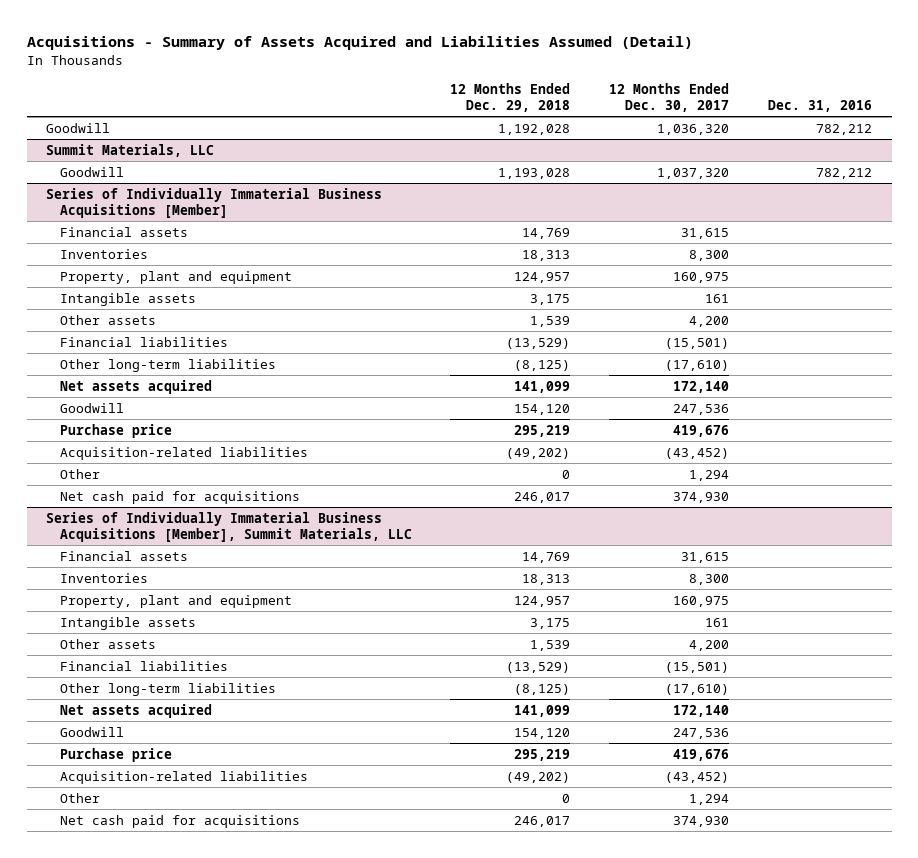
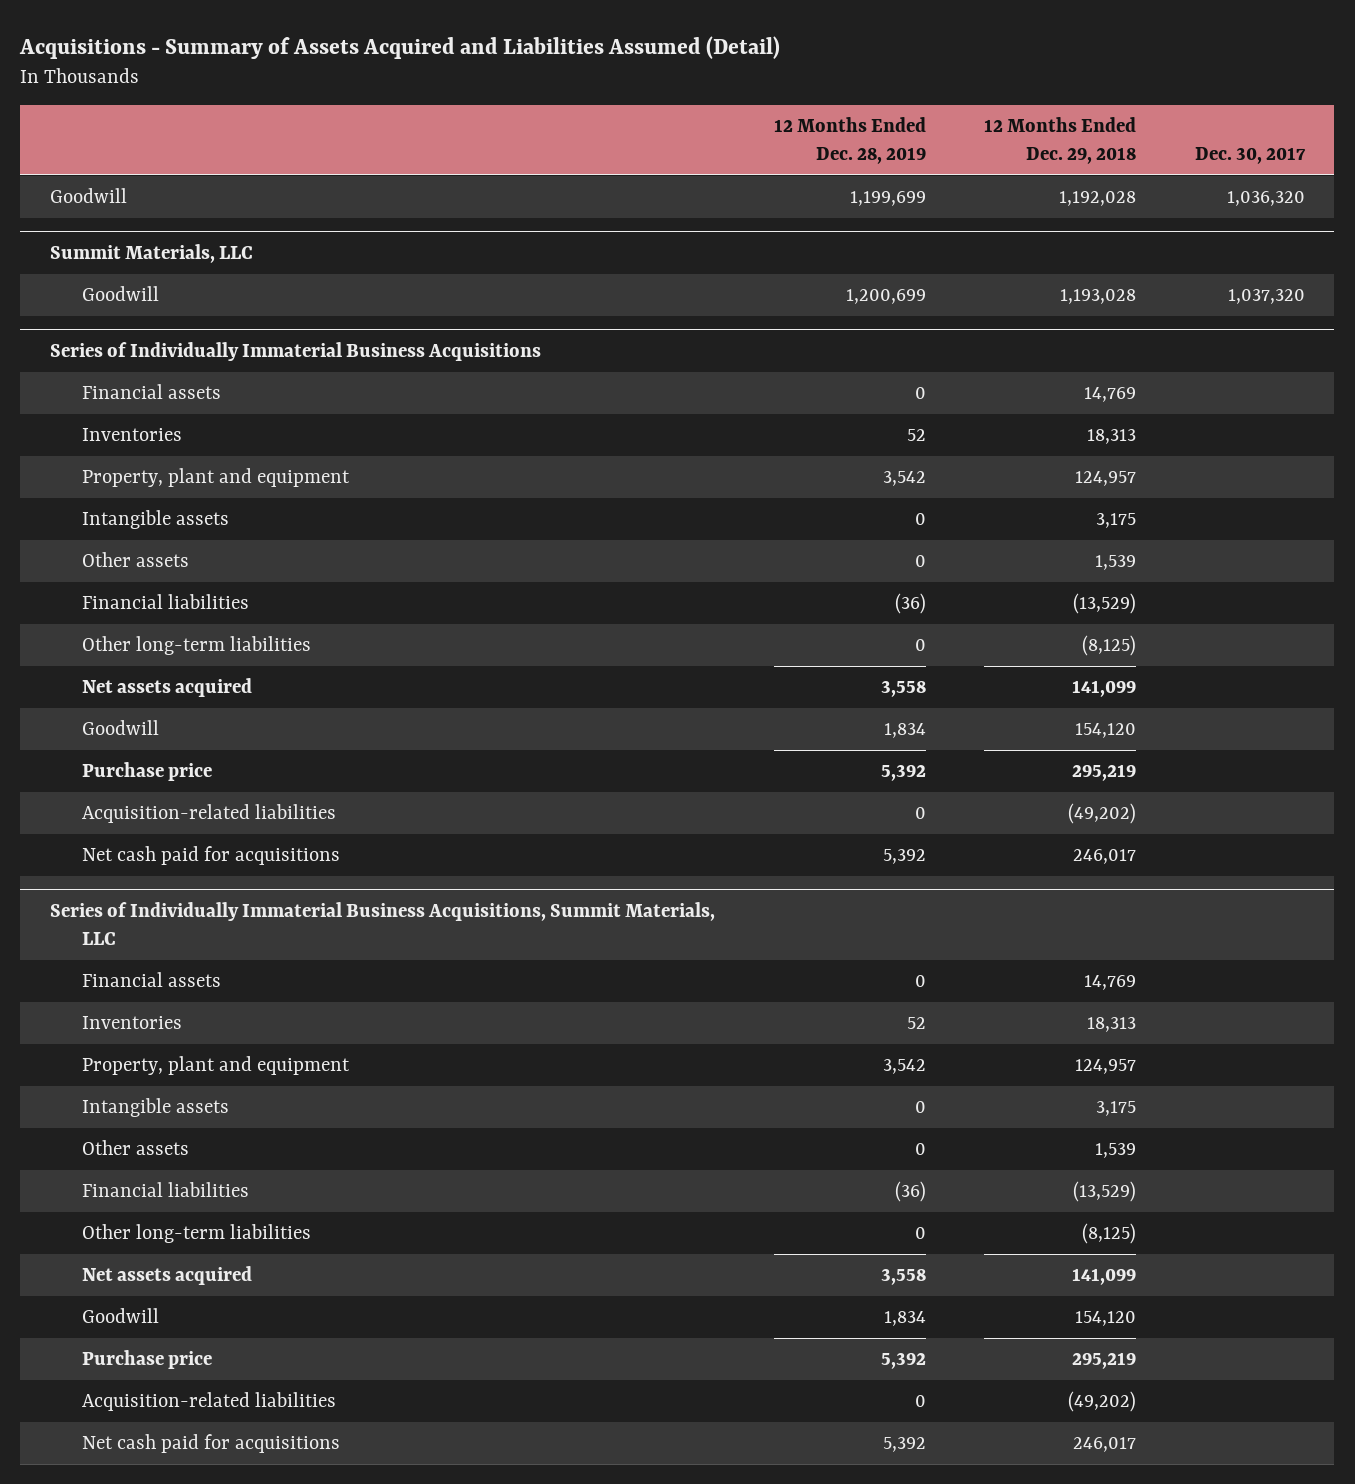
- | 12 Months Ended Dec. 29, 2018 | 12 Months Ended Dec. 30, 2017 | Dec. 31, 2016
+ | 12 Months Ended Dec. 28, 2019 | 12 Months Ended Dec. 29, 2018 | Dec. 30, 2017
- Series of Individually Immaterial Business Acquisitions [Member]
+ Series of Individually Immaterial Business Acquisitions
- Other | 0 | 1,294 |
- Series of Individually Immaterial Business Acquisitions [Member], Summit Materials, LLC
+ Series of Individually Immaterial Business Acquisitions, Summit Materials, LLC
- Other | 0 | 1,294 |

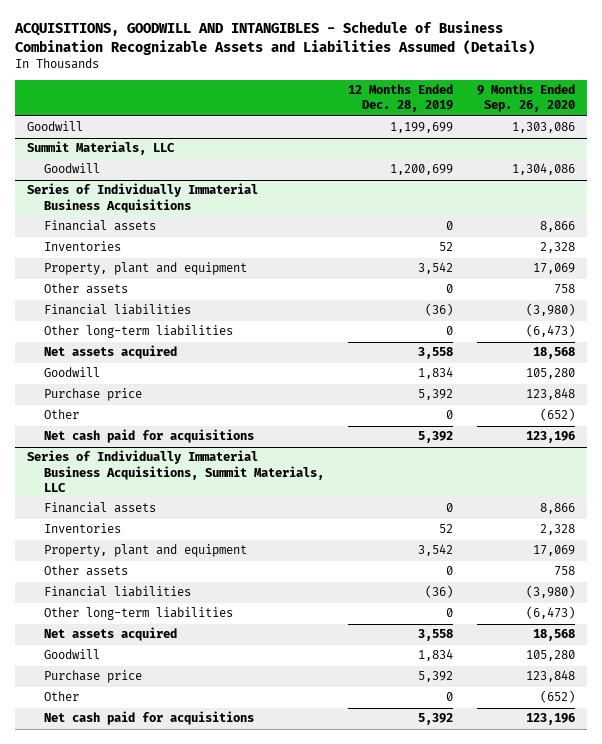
- Acquisitions - Summary of Assets Acquired and Liabilities Assumed (Detail)
+ ACQUISITIONS, GOODWILL AND INTANGIBLES - Schedule of Business Combination Recognizable Assets and Liabilities Assumed (Details)
- | 12 Months Ended Dec. 28, 2019 | 12 Months Ended Dec. 29, 2018 | Dec. 30, 2017
+ | 12 Months Ended Dec. 28, 2019 | 9 Months Ended Sep. 26, 2020
@ Series of Individually Immaterial Business Acquisitions
- Intangible assets | 0 | 3,175 |
- Acquisition-related liabilities | 0 | (49,202) |
+ Other | 0 | (652)
@ Series of Individually Immaterial Business Acquisitions, Summit Materials, LLC
- Intangible assets | 0 | 3,175 |
- Acquisition-related liabilities | 0 | (49,202) |
+ Other | 0 | (652)

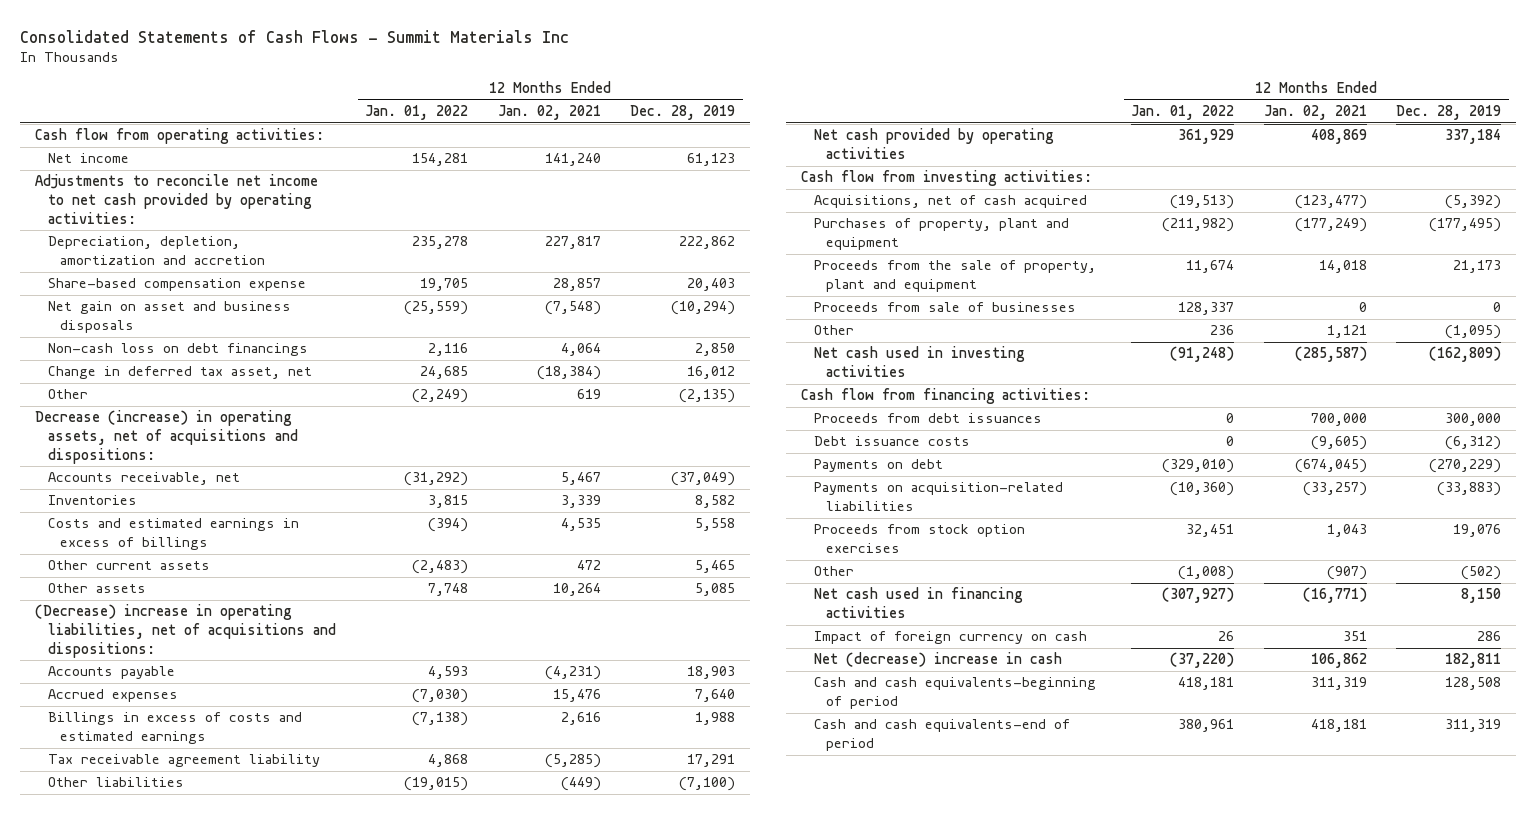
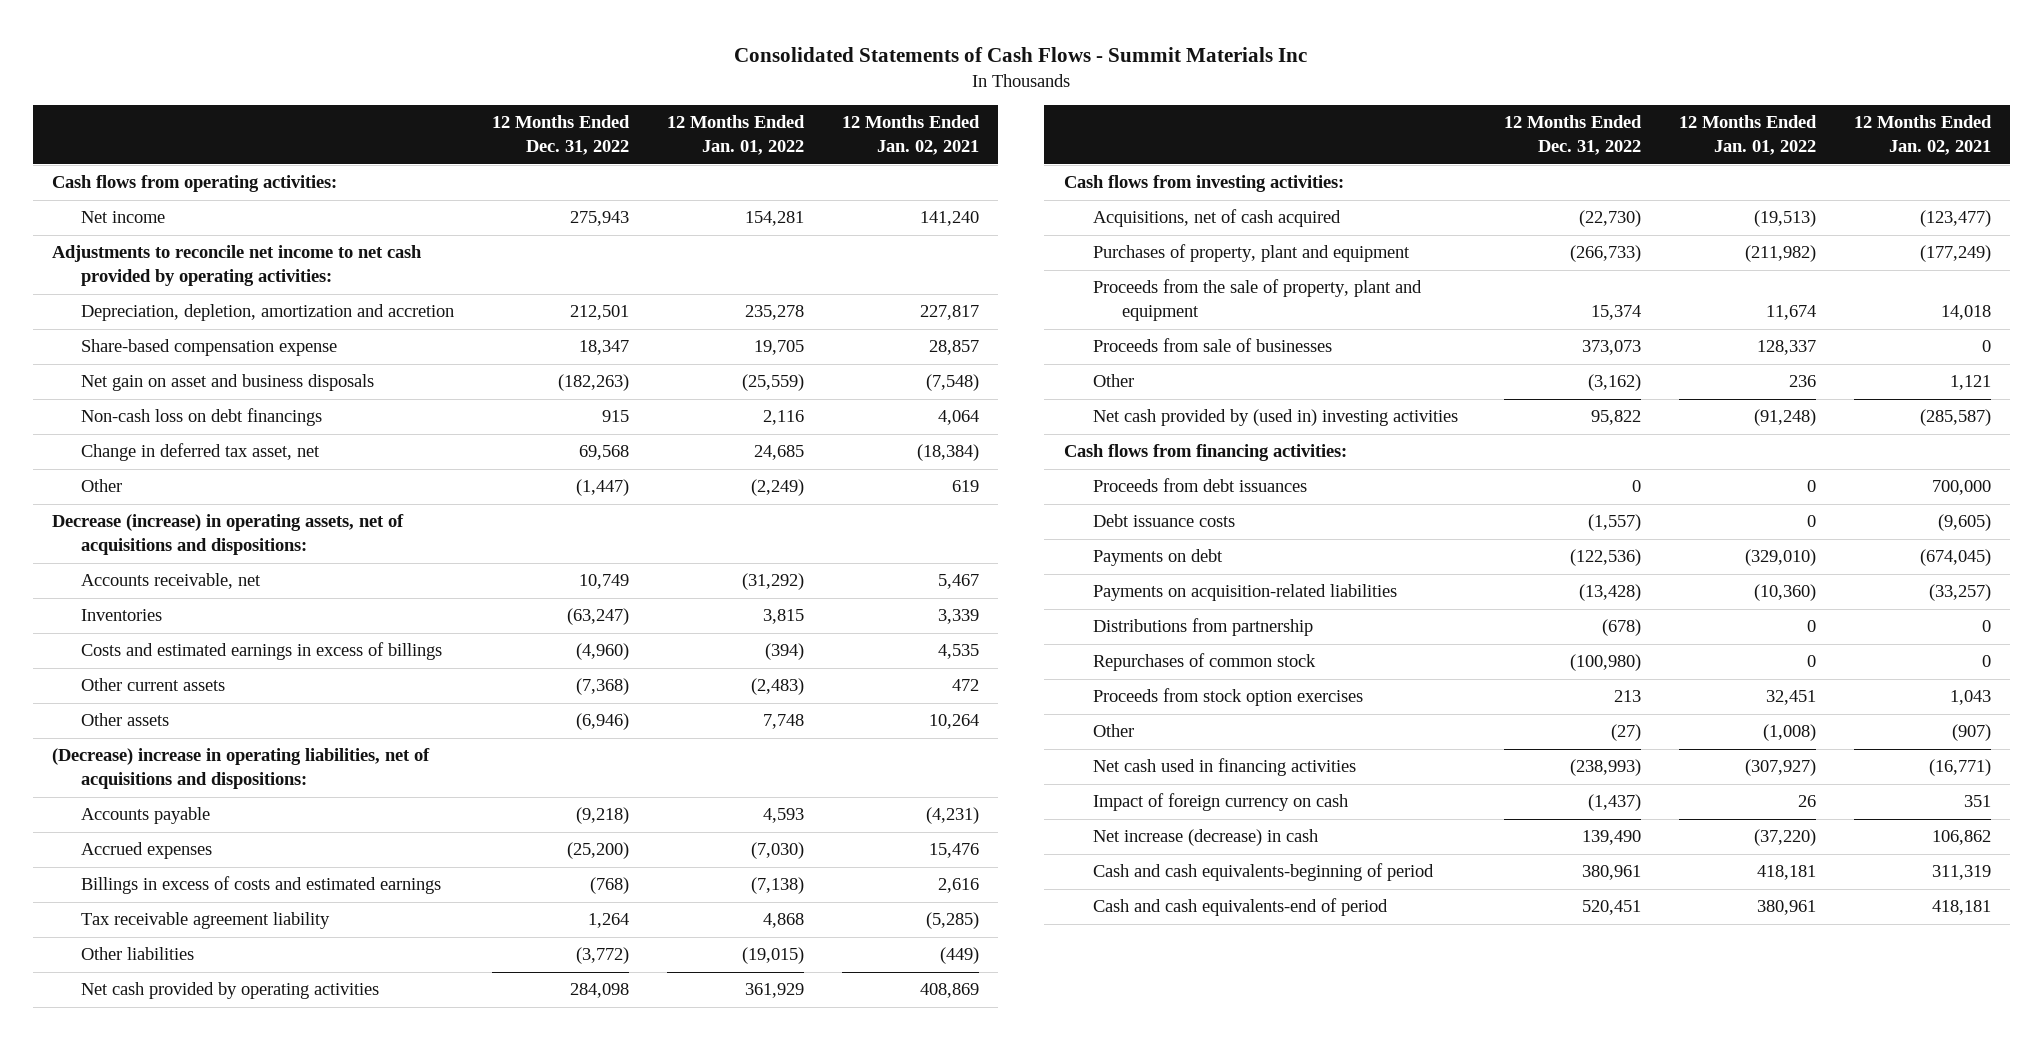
- | 12 Months Ended Jan. 01, 2022 | 12 Months Ended Jan. 02, 2021 | 12 Months Ended Dec. 28, 2019
+ | 12 Months Ended Dec. 31, 2022 | 12 Months Ended Jan. 01, 2022 | 12 Months Ended Jan. 02, 2021
- Cash flow from operating activities:
+ Cash flows from operating activities:
- Cash flow from investing activities:
+ Cash flows from investing activities:
- Net cash used in investing activities | (91,248) | (285,587) | (162,809)
- Cash flow from financing activities:
+ Net cash provided by (used in) investing activities | 95,822 | (91,248) | (285,587)
+ Cash flows from financing activities:
+ Distributions from partnership | (678) | 0 | 0
+ Repurchases of common stock | (100,980) | 0 | 0
- Net (decrease) increase in cash | (37,220) | 106,862 | 182,811
+ Net increase (decrease) in cash | 139,490 | (37,220) | 106,862

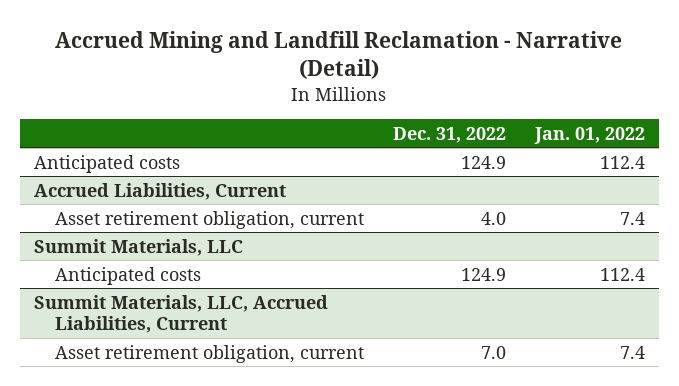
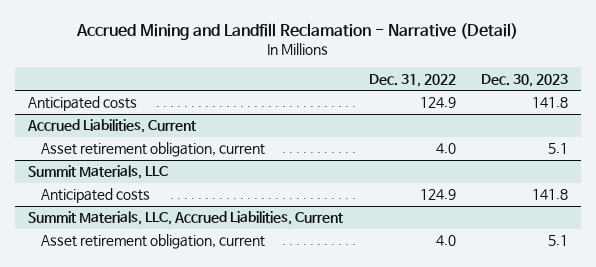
- | Dec. 31, 2022 | Jan. 01, 2022
+ | Dec. 31, 2022 | Dec. 30, 2023
@ Summit Materials, LLC, Accrued Liabilities, Current
- Asset retirement obligation, current | 7.0 | 7.4
+ Asset retirement obligation, current | 4.0 | 5.1

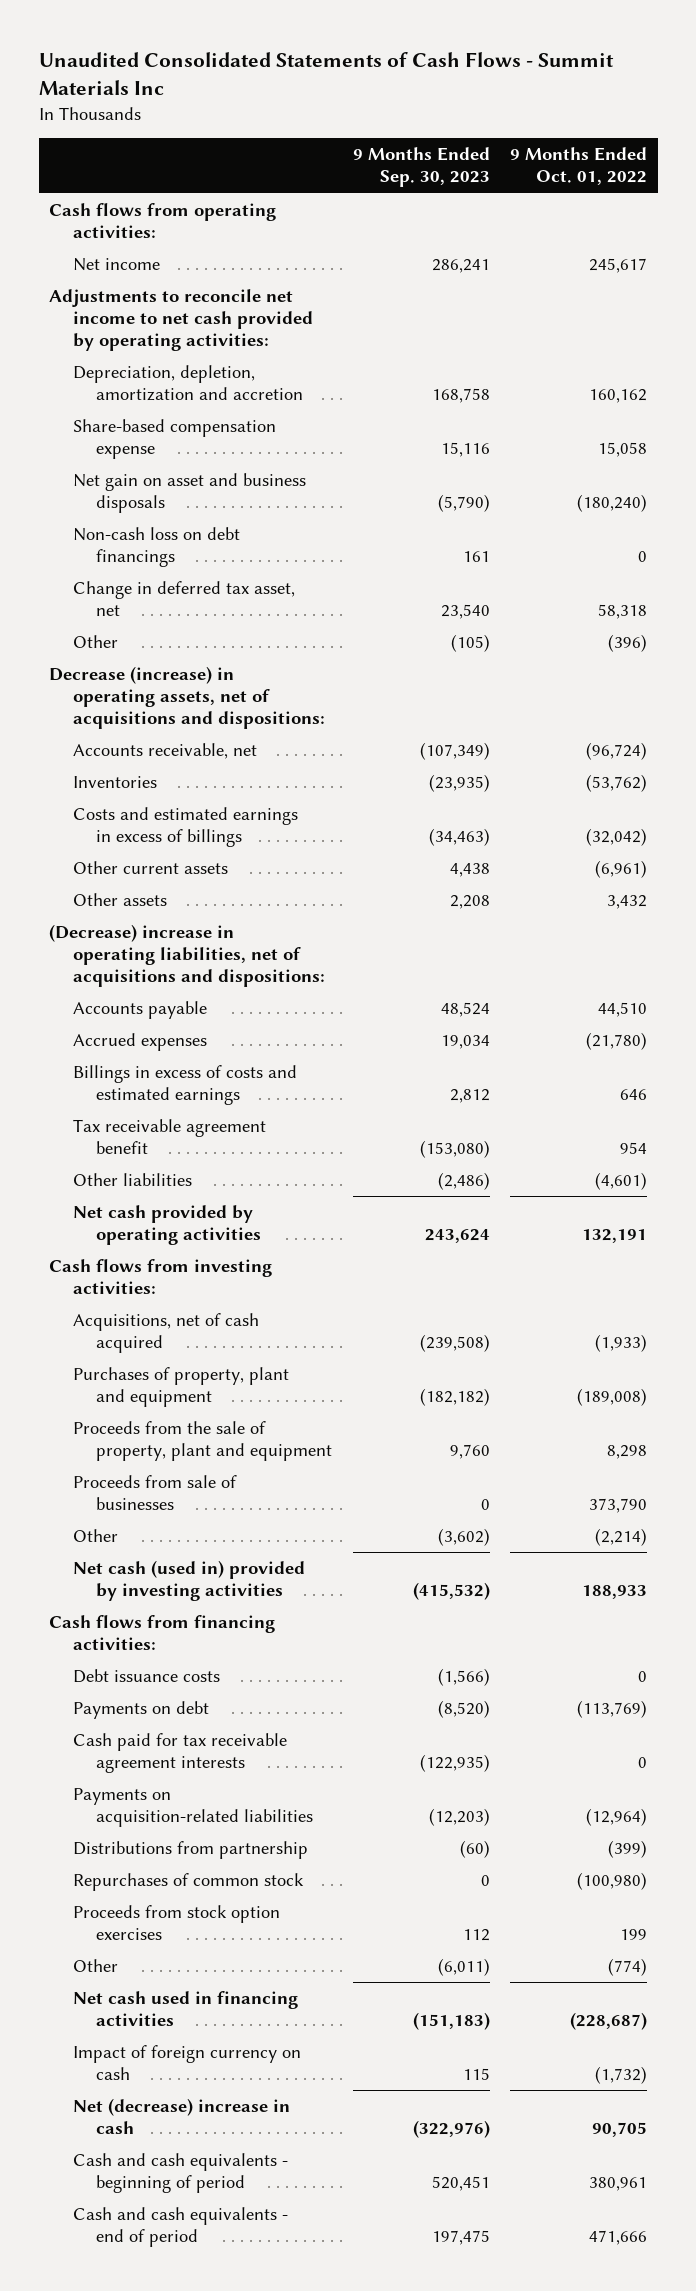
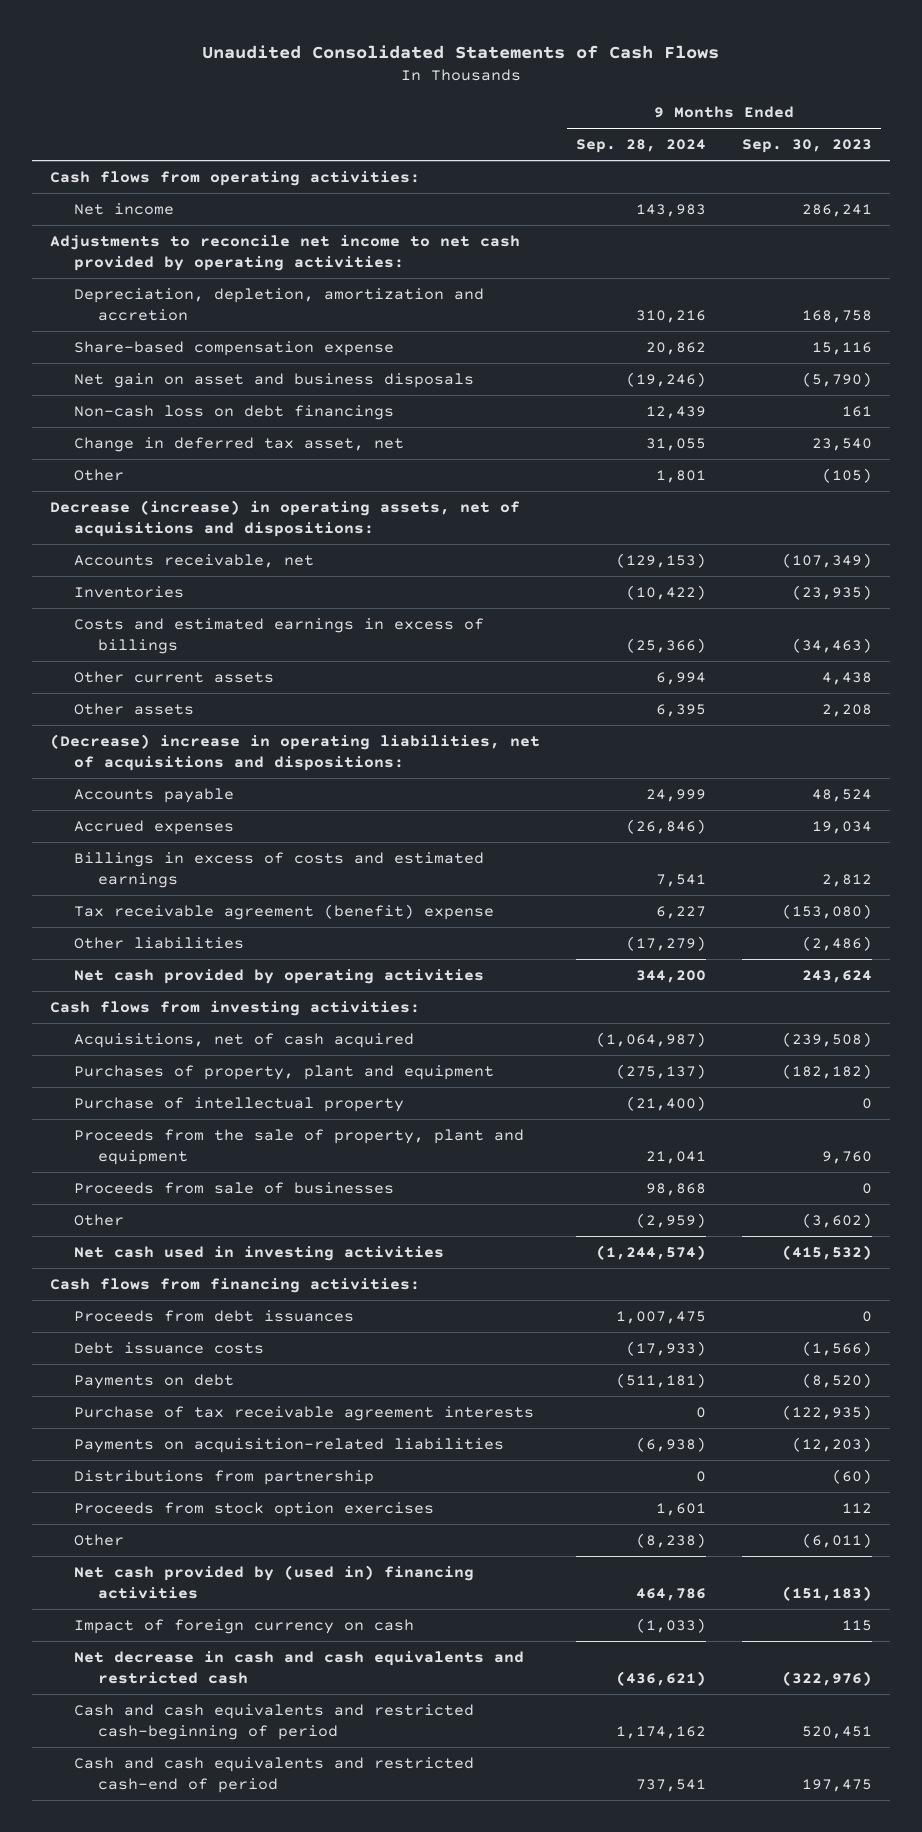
- Unaudited Consolidated Statements of Cash Flows - Summit Materials Inc
+ Unaudited Consolidated Statements of Cash Flows
- | 9 Months Ended Sep. 30, 2023 | 9 Months Ended Oct. 01, 2022
+ | 9 Months Ended Sep. 28, 2024 | 9 Months Ended Sep. 30, 2023
- Tax receivable agreement benefit | (153,080) | 954
+ Tax receivable agreement (benefit) expense | 6,227 | (153,080)
+ Purchase of intellectual property | (21,400) | 0
- Net cash (used in) provided by investing activities | (415,532) | 188,933
+ Net cash used in investing activities | (1,244,574) | (415,532)
+ Proceeds from debt issuances | 1,007,475 | 0
- Cash paid for tax receivable agreement interests | (122,935) | 0
+ Purchase of tax receivable agreement interests | 0 | (122,935)
- Repurchases of common stock | 0 | (100,980)
- Net cash used in financing activities | (151,183) | (228,687)
+ Net cash provided by (used in) financing activities | 464,786 | (151,183)
- Net (decrease) increase in cash | (322,976) | 90,705
- Cash and cash equivalents - beginning of period | 520,451 | 380,961
- Cash and cash equivalents - end of period | 197,475 | 471,666
+ Net decrease in cash and cash equivalents and restricted cash | (436,621) | (322,976)
+ Cash and cash equivalents and restricted cash-beginning of period | 1,174,162 | 520,451
+ Cash and cash equivalents and restricted cash-end of period | 737,541 | 197,475

